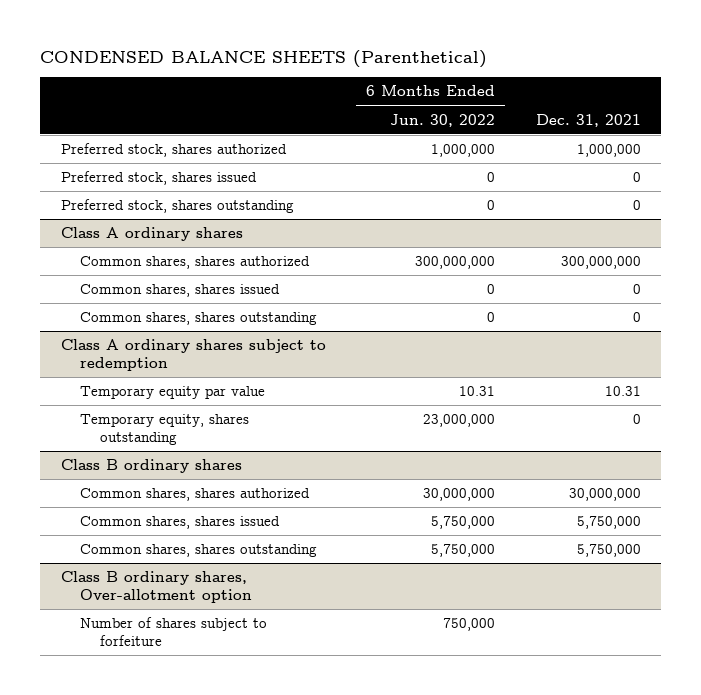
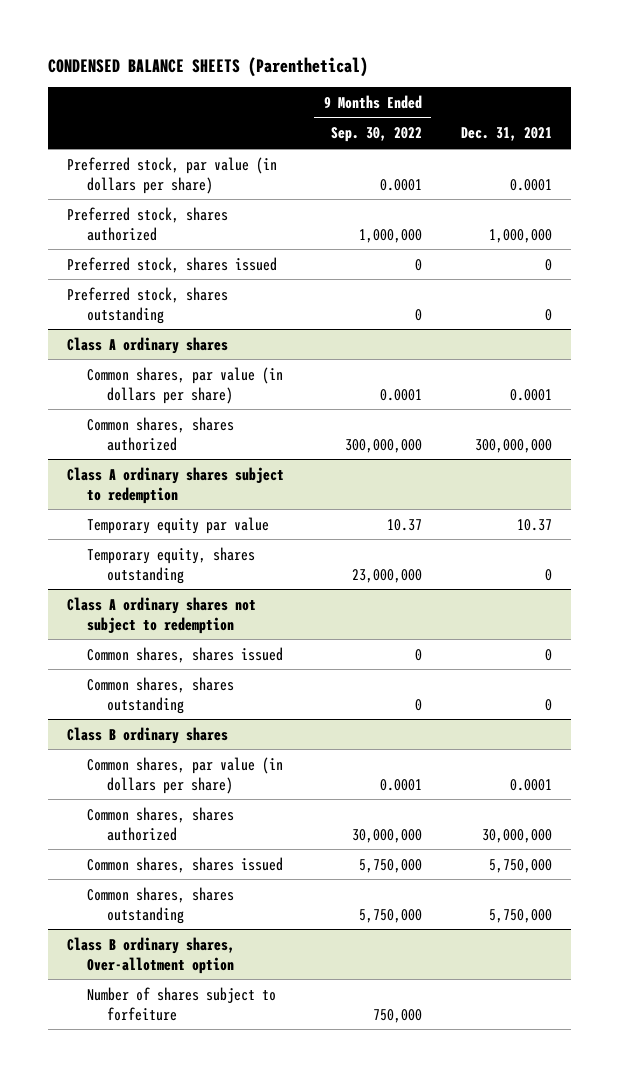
- | 6 Months Ended Jun. 30, 2022 | Dec. 31, 2021
+ | 9 Months Ended Sep. 30, 2022 | Dec. 31, 2021
+ Preferred stock, par value (in dollars per share) | 0.0001 | 0.0001
@ Class A ordinary shares
+ Common shares, par value (in dollars per share) | 0.0001 | 0.0001
- Common shares, shares issued | 0 | 0
- Common shares, shares outstanding | 0 | 0
@ Class A ordinary shares subject to redemption
- Temporary equity par value | 10.31 | 10.31
+ Temporary equity par value | 10.37 | 10.37
+ Class A ordinary shares not subject to redemption
+ Common shares, shares issued | 0 | 0
+ Common shares, shares outstanding | 0 | 0
@ Class B ordinary shares
+ Common shares, par value (in dollars per share) | 0.0001 | 0.0001

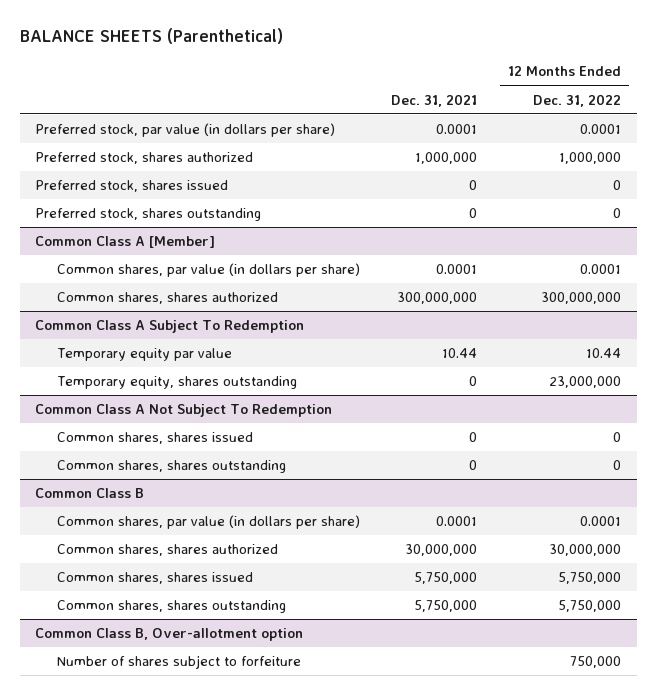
- CONDENSED BALANCE SHEETS (Parenthetical)
+ BALANCE SHEETS (Parenthetical)
- | 9 Months Ended Sep. 30, 2022 | Dec. 31, 2021
+ | Dec. 31, 2021 | 12 Months Ended Dec. 31, 2022
- Class A ordinary shares
+ Common Class A [Member]
- Class A ordinary shares subject to redemption
- Temporary equity par value | 10.37 | 10.37
+ Common Class A Subject To Redemption
+ Temporary equity par value | 10.44 | 10.44
- Class A ordinary shares not subject to redemption
+ Common Class A Not Subject To Redemption
- Class B ordinary shares
+ Common Class B
- Class B ordinary shares, Over-allotment option
+ Common Class B, Over-allotment option

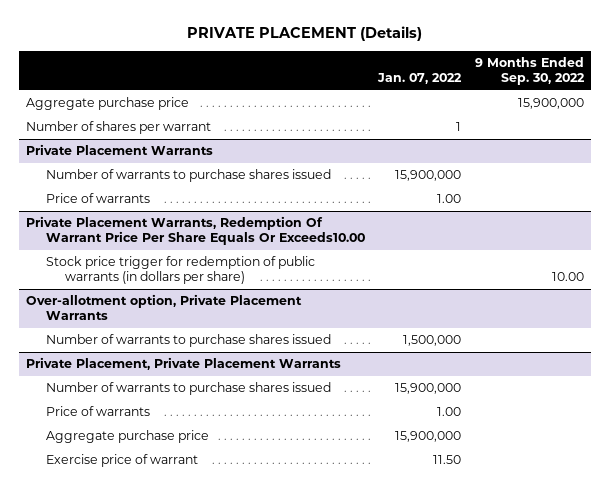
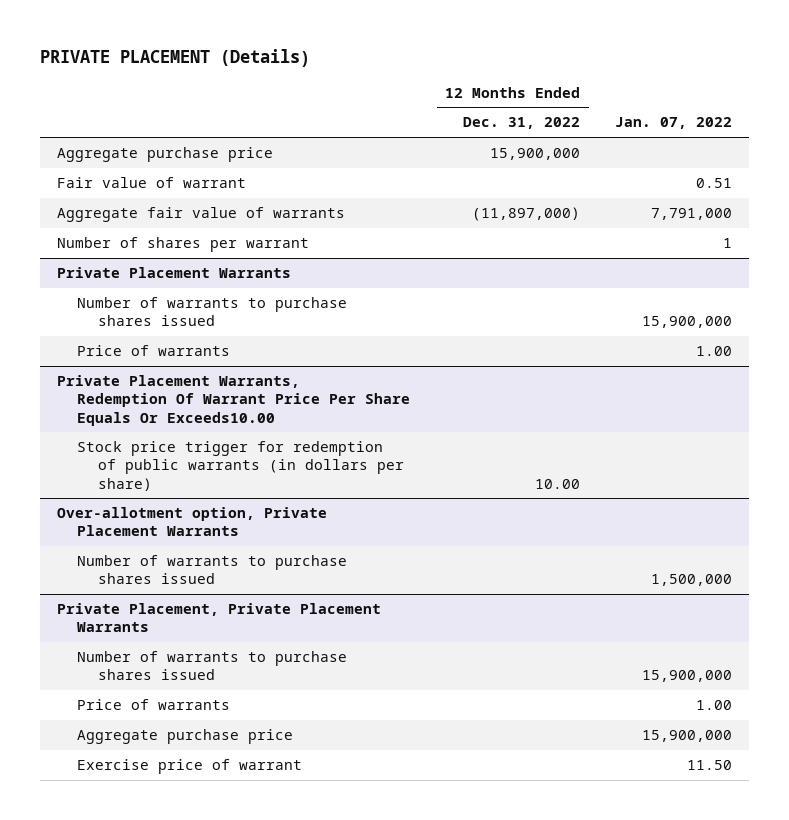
- | Jan. 07, 2022 | 9 Months Ended Sep. 30, 2022
+ | 12 Months Ended Dec. 31, 2022 | Jan. 07, 2022
+ Fair value of warrant | | 0.51
+ Aggregate fair value of warrants | (11,897,000) | 7,791,000

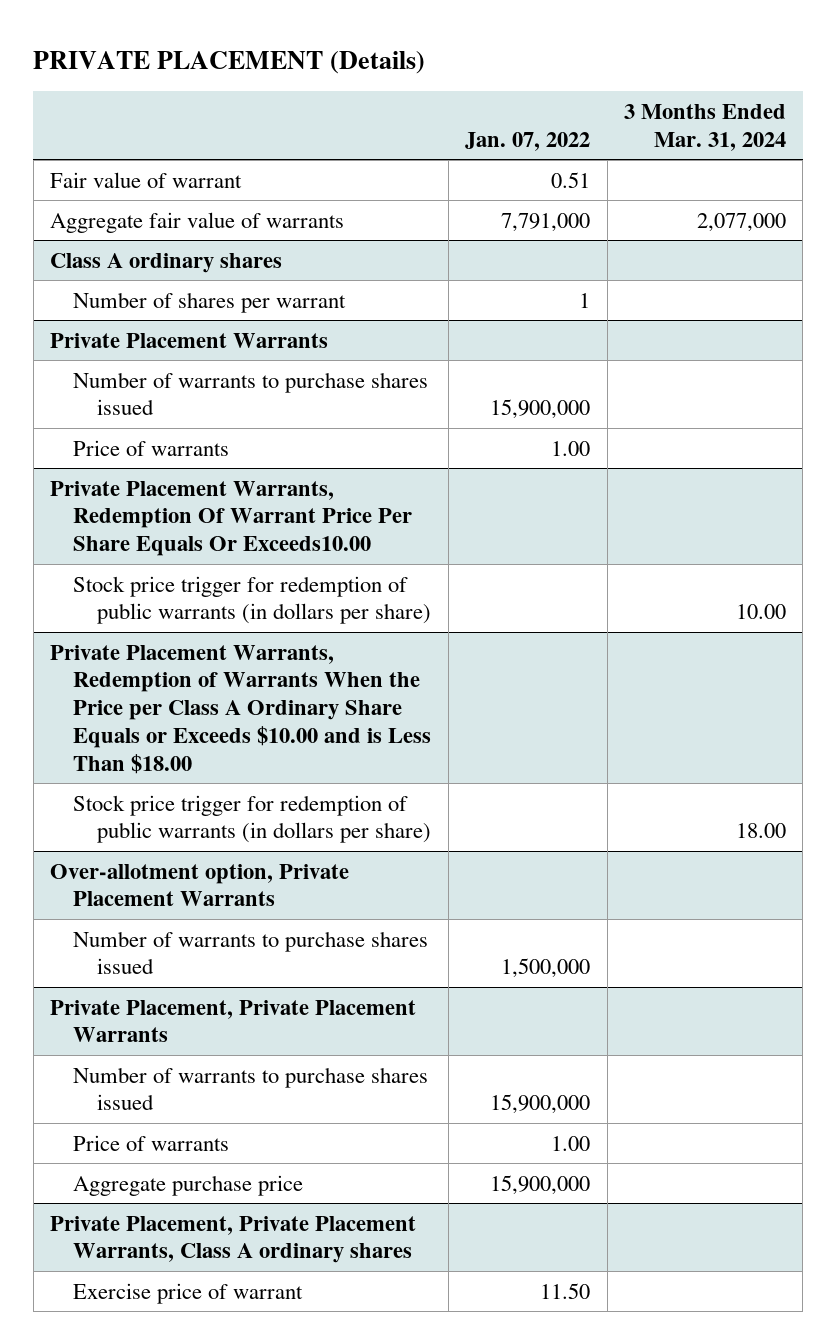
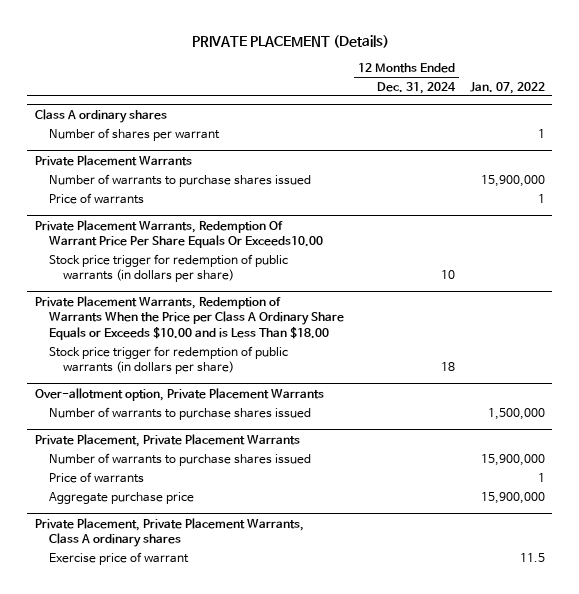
- | Jan. 07, 2022 | 3 Months Ended Mar. 31, 2024
+ | 12 Months Ended Dec. 31, 2024 | Jan. 07, 2022
- Fair value of warrant | 0.51 |
- Aggregate fair value of warrants | 7,791,000 | 2,077,000
@ Private Placement Warrants
- Price of warrants | 1.00 |
+ Price of warrants | | 1
@ Private Placement, Private Placement Warrants
- Price of warrants | 1.00 |
+ Price of warrants | | 1
@ Private Placement, Private Placement Warrants, Class A ordinary shares
- Exercise price of warrant | 11.50 |
+ Exercise price of warrant | | 11.5

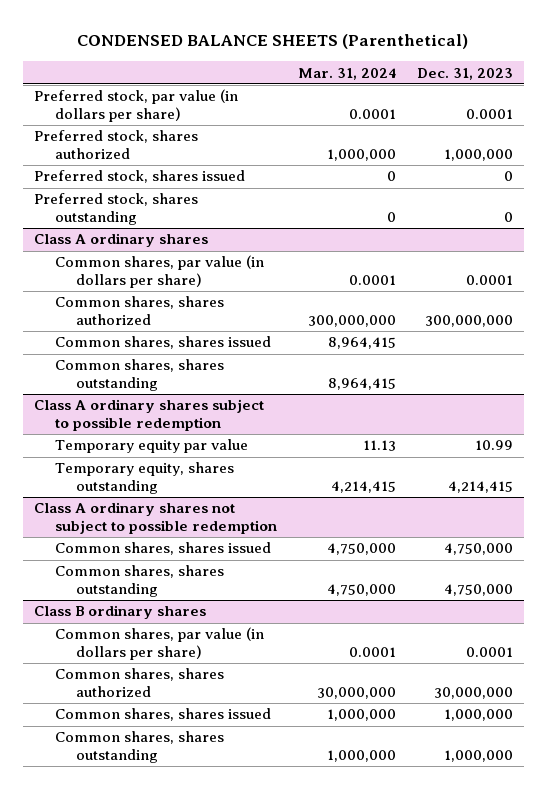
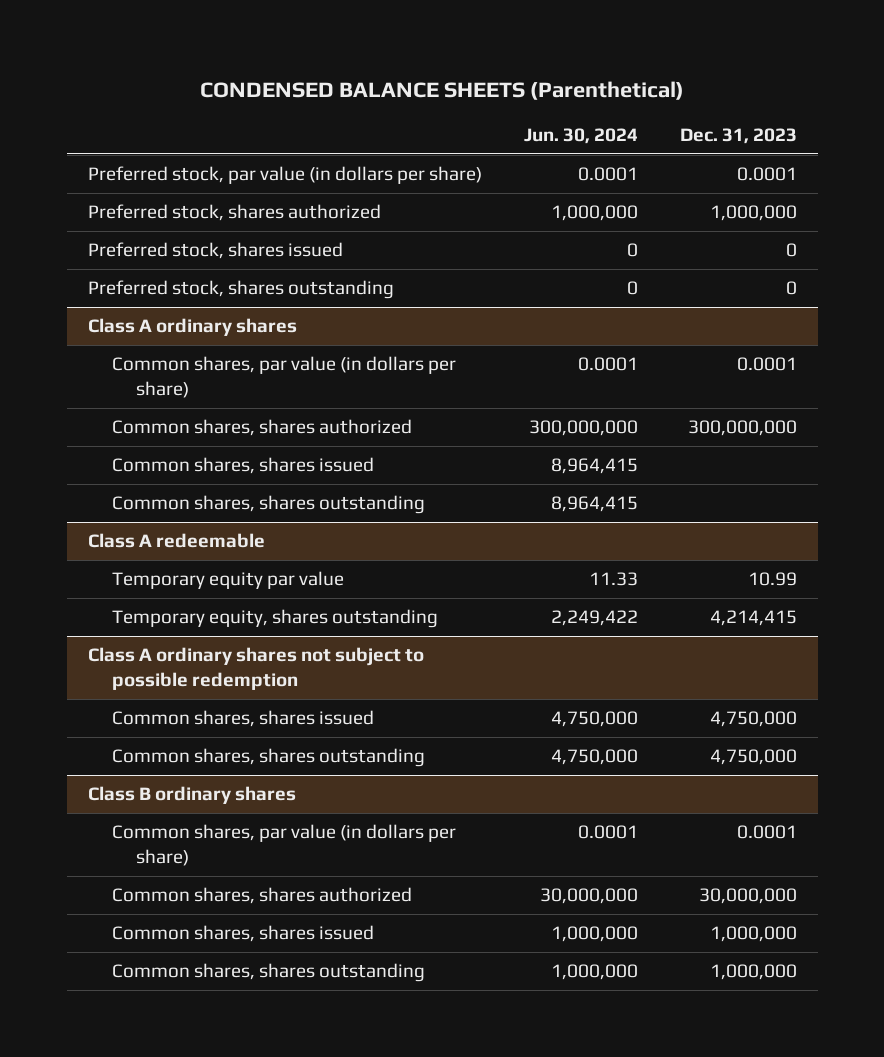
- | Mar. 31, 2024 | Dec. 31, 2023
+ | Jun. 30, 2024 | Dec. 31, 2023
- Class A ordinary shares subject to possible redemption
+ Class A redeemable

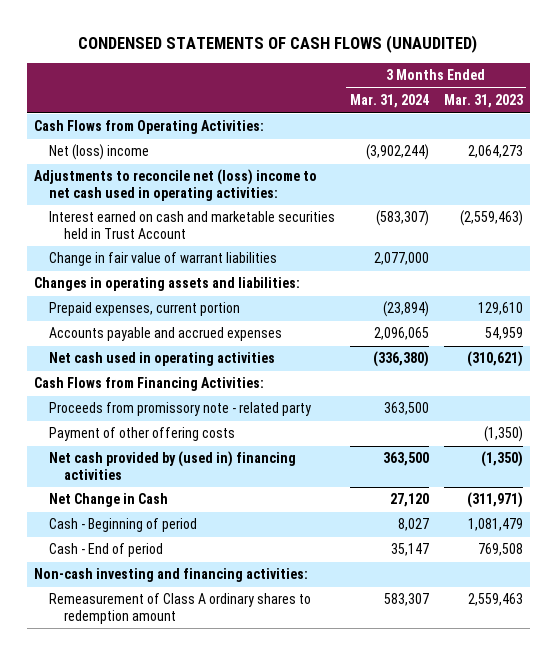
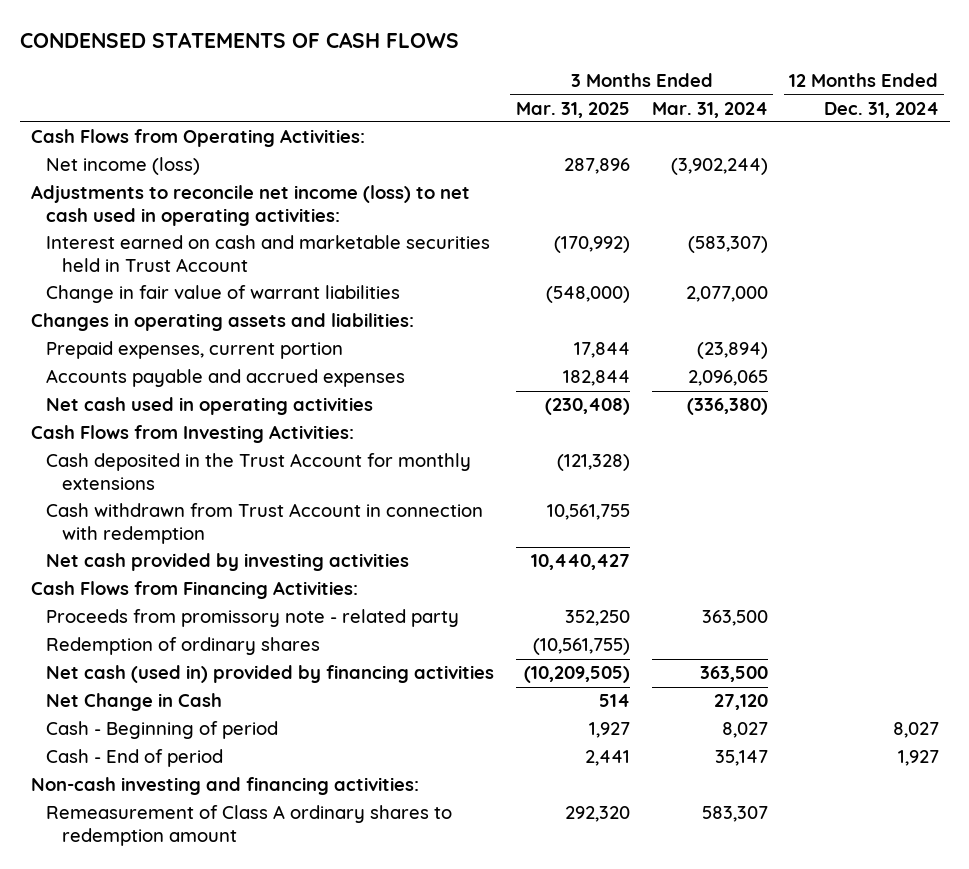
- CONDENSED STATEMENTS OF CASH FLOWS (UNAUDITED)
+ CONDENSED STATEMENTS OF CASH FLOWS
- | 3 Months Ended Mar. 31, 2024 | 3 Months Ended Mar. 31, 2023
+ | 3 Months Ended Mar. 31, 2025 | 3 Months Ended Mar. 31, 2024 | 12 Months Ended Dec. 31, 2024
- Net (loss) income | (3,902,244) | 2,064,273
- Adjustments to reconcile net (loss) income to net cash used in operating activities:
+ Net income (loss) | 287,896 | (3,902,244) |
+ Adjustments to reconcile net income (loss) to net cash used in operating activities:
+ Cash Flows from Investing Activities:
+ Cash deposited in the Trust Account for monthly extensions | (121,328) | |
+ Cash withdrawn from Trust Account in connection with redemption | 10,561,755 | |
+ Net cash provided by investing activities | 10,440,427 | |
- Payment of other offering costs | | (1,350)
- Net cash provided by (used in) financing activities | 363,500 | (1,350)
+ Redemption of ordinary shares | (10,561,755) | |
+ Net cash (used in) provided by financing activities | (10,209,505) | 363,500 |

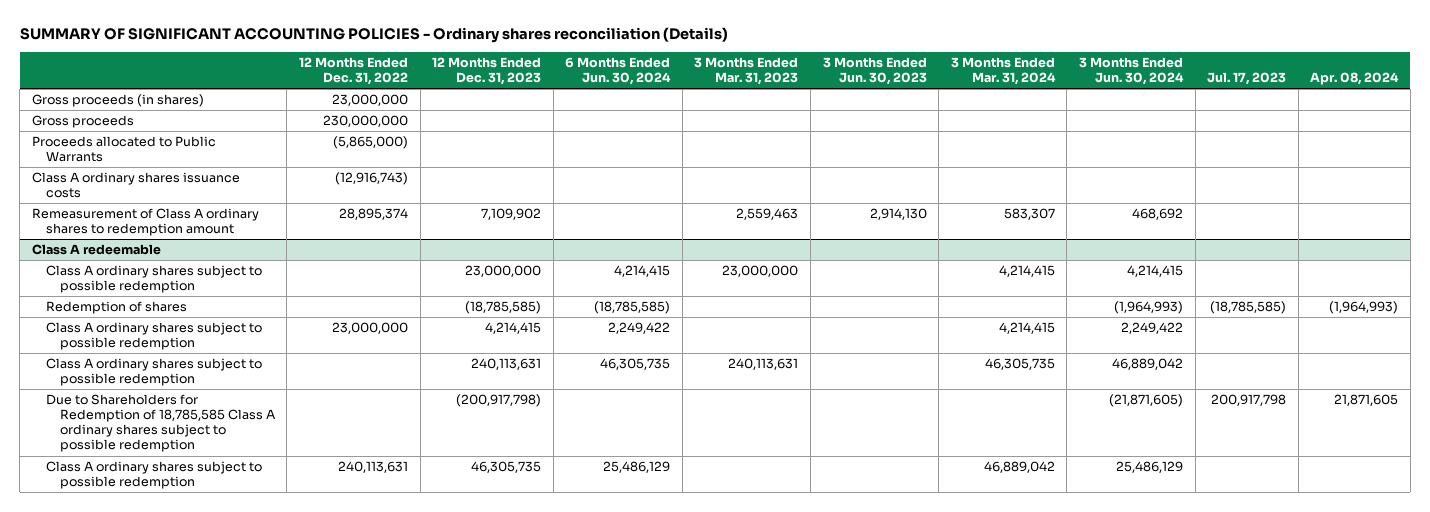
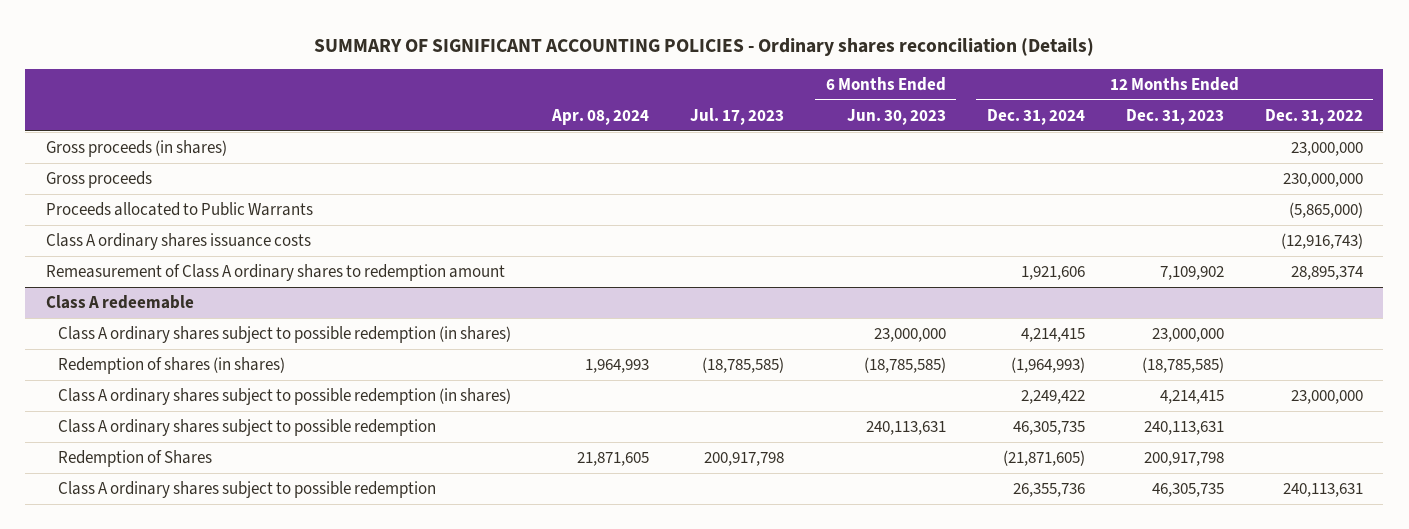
- | 12 Months Ended Dec. 31, 2022 | 12 Months Ended Dec. 31, 2023 | 6 Months Ended Jun. 30, 2024 | 3 Months Ended Mar. 31, 2023 | 3 Months Ended Jun. 30, 2023 | 3 Months Ended Mar. 31, 2024 | 3 Months Ended Jun. 30, 2024 | Jul. 17, 2023 | Apr. 08, 2024
+ | Apr. 08, 2024 | Jul. 17, 2023 | 6 Months Ended Jun. 30, 2023 | 12 Months Ended Dec. 31, 2024 | 12 Months Ended Dec. 31, 2023 | 12 Months Ended Dec. 31, 2022
@ Class A redeemable
- Class A ordinary shares subject to possible redemption | | 23,000,000 | 4,214,415 | 23,000,000 | | 4,214,415 | 4,214,415 | |
- Redemption of shares | | (18,785,585) | (18,785,585) | | | | (1,964,993) | (18,785,585) | (1,964,993)
- Class A ordinary shares subject to possible redemption | 23,000,000 | 4,214,415 | 2,249,422 | | | 4,214,415 | 2,249,422 | |
+ Class A ordinary shares subject to possible redemption (in shares) | | | 23,000,000 | 4,214,415 | 23,000,000 |
+ Redemption of shares (in shares) | 1,964,993 | (18,785,585) | (18,785,585) | (1,964,993) | (18,785,585) |
+ Class A ordinary shares subject to possible redemption (in shares) | | | | 2,249,422 | 4,214,415 | 23,000,000
- Due to Shareholders for Redemption of 18,785,585 Class A ordinary shares subject to possible redemption | | (200,917,798) | | | | | (21,871,605) | 200,917,798 | 21,871,605
+ Redemption of Shares | 21,871,605 | 200,917,798 | | (21,871,605) | 200,917,798 |

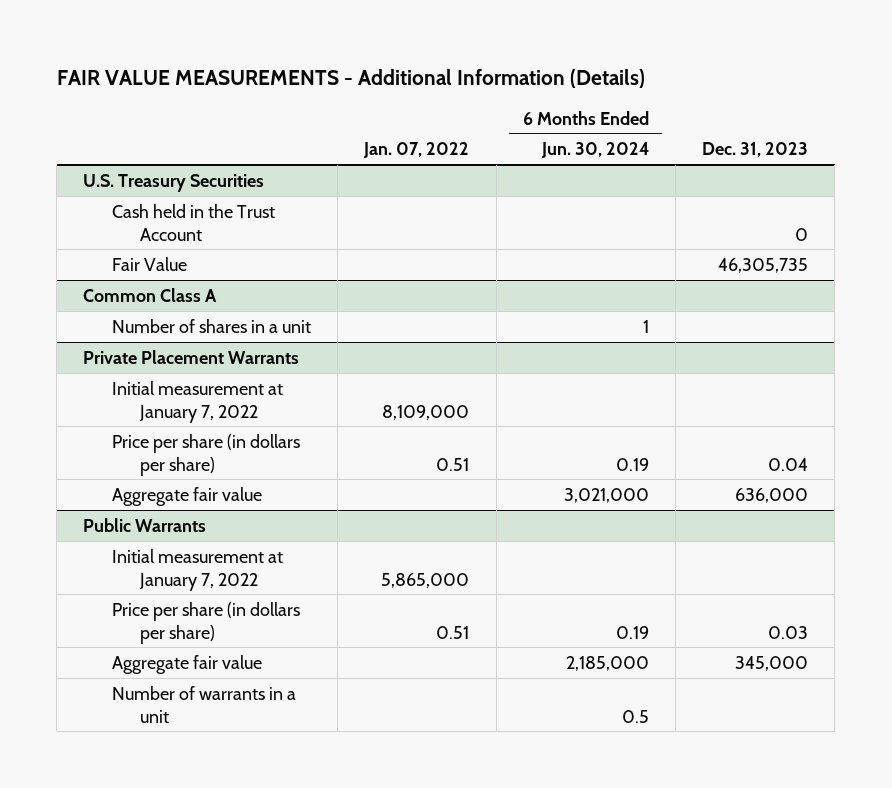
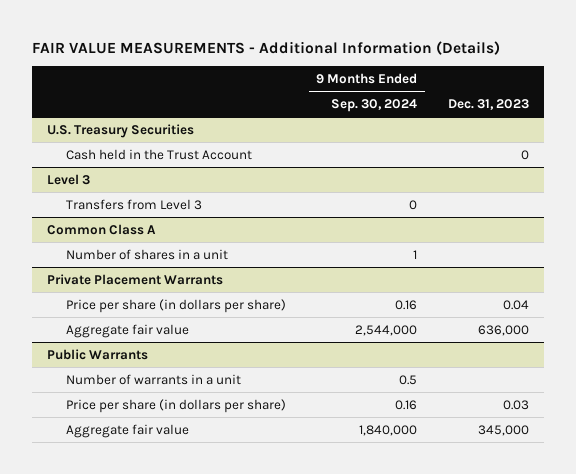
- | Jan. 07, 2022 | 6 Months Ended Jun. 30, 2024 | Dec. 31, 2023
+ | 9 Months Ended Sep. 30, 2024 | Dec. 31, 2023
@ U.S. Treasury Securities
- Fair Value | | | 46,305,735
+ Level 3
+ Transfers from Level 3 | 0 |
@ Private Placement Warrants
- Initial measurement at January 7, 2022 | 8,109,000 | |
@ Public Warrants
- Initial measurement at January 7, 2022 | 5,865,000 | |
moved up: Number of warrants in a unit | 0.5 |

